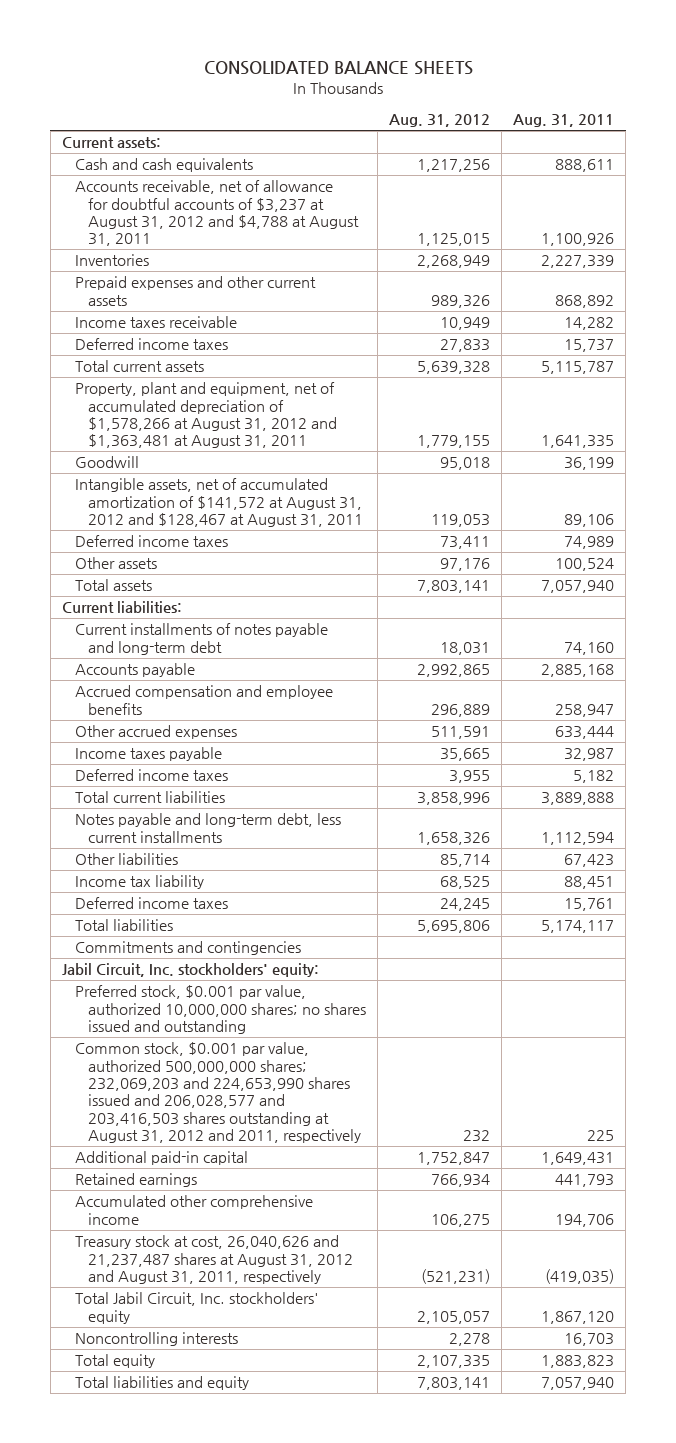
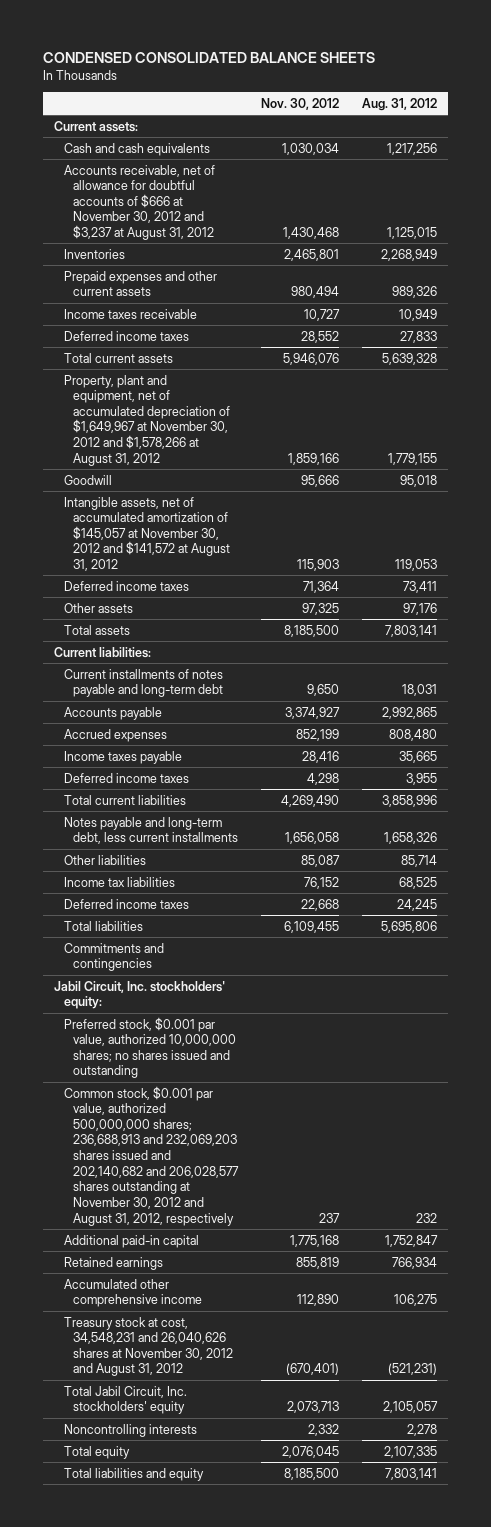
- CONSOLIDATED BALANCE SHEETS
+ CONDENSED CONSOLIDATED BALANCE SHEETS
- | Aug. 31, 2012 | Aug. 31, 2011
+ | Nov. 30, 2012 | Aug. 31, 2012
- Accounts receivable, net of allowance for doubtful accounts of $3,237 at August 31, 2012 and $4,788 at August 31, 2011 | 1,125,015 | 1,100,926
+ Accounts receivable, net of allowance for doubtful accounts of $666 at November 30, 2012 and $3,237 at August 31, 2012 | 1,430,468 | 1,125,015
- Property, plant and equipment, net of accumulated depreciation of $1,578,266 at August 31, 2012 and $1,363,481 at August 31, 2011 | 1,779,155 | 1,641,335
+ Property, plant and equipment, net of accumulated depreciation of $1,649,967 at November 30, 2012 and $1,578,266 at August 31, 2012 | 1,859,166 | 1,779,155
- Intangible assets, net of accumulated amortization of $141,572 at August 31, 2012 and $128,467 at August 31, 2011 | 119,053 | 89,106
+ Intangible assets, net of accumulated amortization of $145,057 at November 30, 2012 and $141,572 at August 31, 2012 | 115,903 | 119,053
- Accrued compensation and employee benefits | 296,889 | 258,947
- Other accrued expenses | 511,591 | 633,444
+ Accrued expenses | 852,199 | 808,480
- Income tax liability | 68,525 | 88,451
+ Income tax liabilities | 76,152 | 68,525
- Common stock, $0.001 par value, authorized 500,000,000 shares; 232,069,203 and 224,653,990 shares issued and 206,028,577 and 203,416,503 shares outstanding at August 31, 2012 and 2011, respectively | 232 | 225
+ Common stock, $0.001 par value, authorized 500,000,000 shares; 236,688,913 and 232,069,203 shares issued and 202,140,682 and 206,028,577 shares outstanding at November 30, 2012 and August 31, 2012, respectively | 237 | 232
- Treasury stock at cost, 26,040,626 and 21,237,487 shares at August 31, 2012 and August 31, 2011, respectively | (521,231) | (419,035)
+ Treasury stock at cost, 34,548,231 and 26,040,626 shares at November 30, 2012 and August 31, 2012 | (670,401) | (521,231)

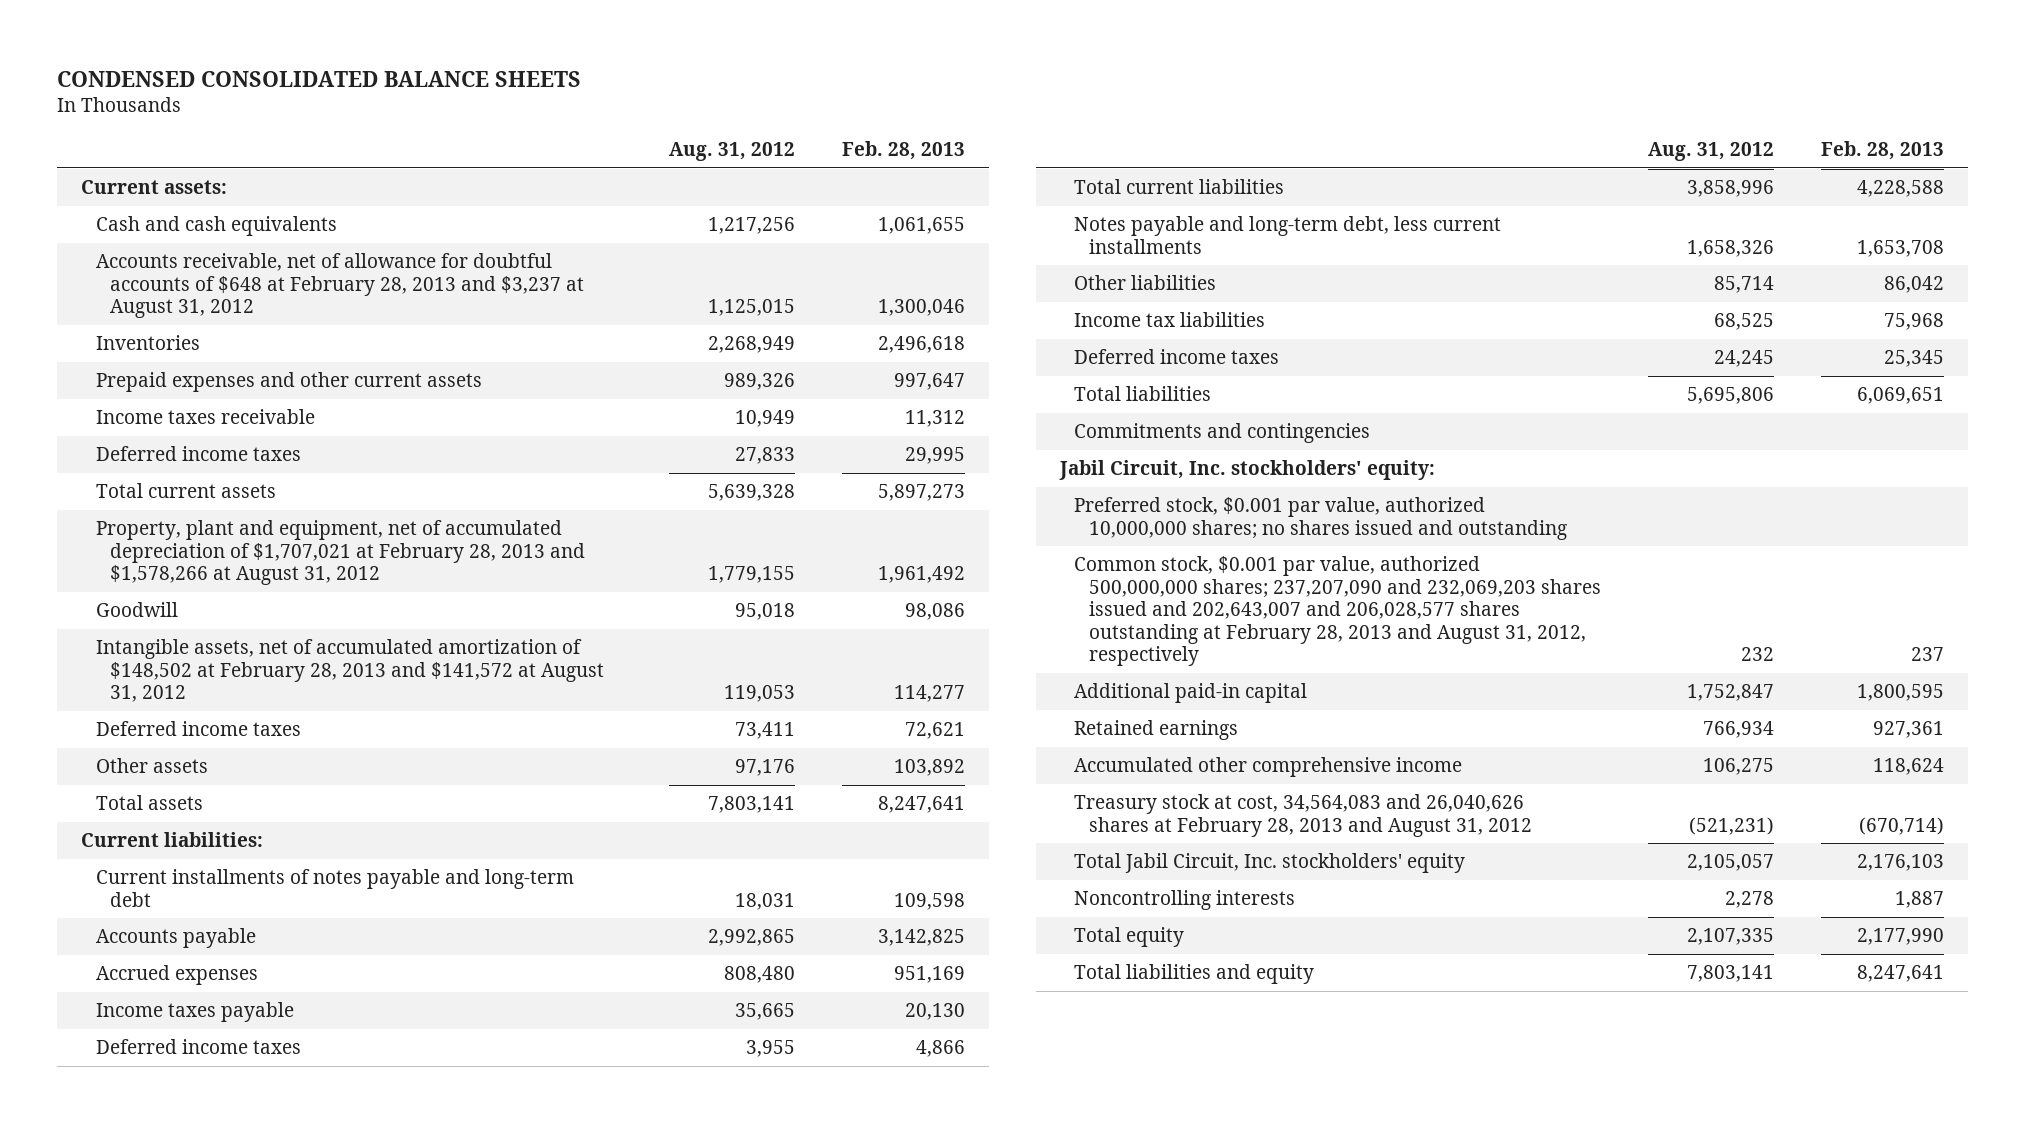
- | Nov. 30, 2012 | Aug. 31, 2012
+ | Aug. 31, 2012 | Feb. 28, 2013
- Accounts receivable, net of allowance for doubtful accounts of $666 at November 30, 2012 and $3,237 at August 31, 2012 | 1,430,468 | 1,125,015
+ Accounts receivable, net of allowance for doubtful accounts of $648 at February 28, 2013 and $3,237 at August 31, 2012 | 1,125,015 | 1,300,046
- Property, plant and equipment, net of accumulated depreciation of $1,649,967 at November 30, 2012 and $1,578,266 at August 31, 2012 | 1,859,166 | 1,779,155
+ Property, plant and equipment, net of accumulated depreciation of $1,707,021 at February 28, 2013 and $1,578,266 at August 31, 2012 | 1,779,155 | 1,961,492
- Intangible assets, net of accumulated amortization of $145,057 at November 30, 2012 and $141,572 at August 31, 2012 | 115,903 | 119,053
+ Intangible assets, net of accumulated amortization of $148,502 at February 28, 2013 and $141,572 at August 31, 2012 | 119,053 | 114,277
- Common stock, $0.001 par value, authorized 500,000,000 shares; 236,688,913 and 232,069,203 shares issued and 202,140,682 and 206,028,577 shares outstanding at November 30, 2012 and August 31, 2012, respectively | 237 | 232
+ Common stock, $0.001 par value, authorized 500,000,000 shares; 237,207,090 and 232,069,203 shares issued and 202,643,007 and 206,028,577 shares outstanding at February 28, 2013 and August 31, 2012, respectively | 232 | 237
- Treasury stock at cost, 34,548,231 and 26,040,626 shares at November 30, 2012 and August 31, 2012 | (670,401) | (521,231)
+ Treasury stock at cost, 34,564,083 and 26,040,626 shares at February 28, 2013 and August 31, 2012 | (521,231) | (670,714)

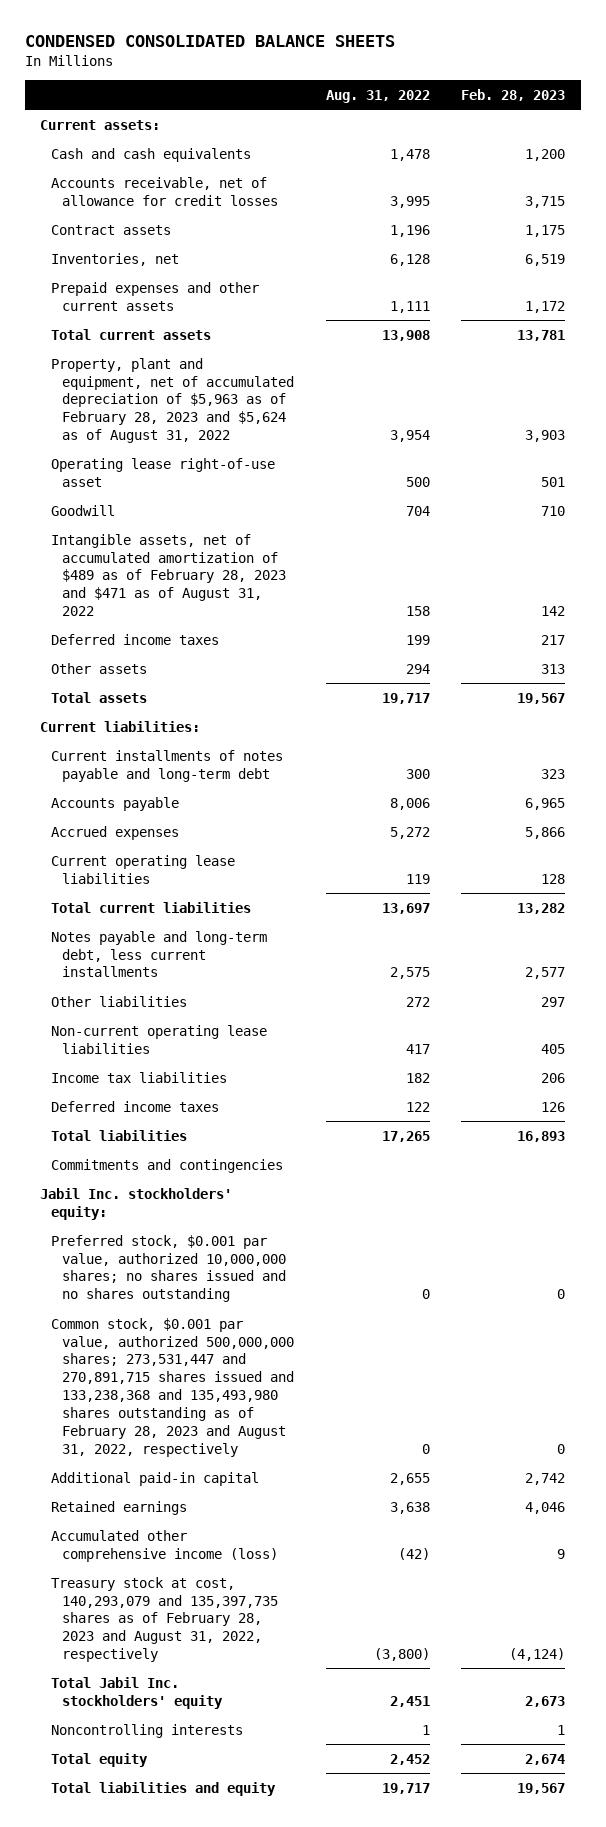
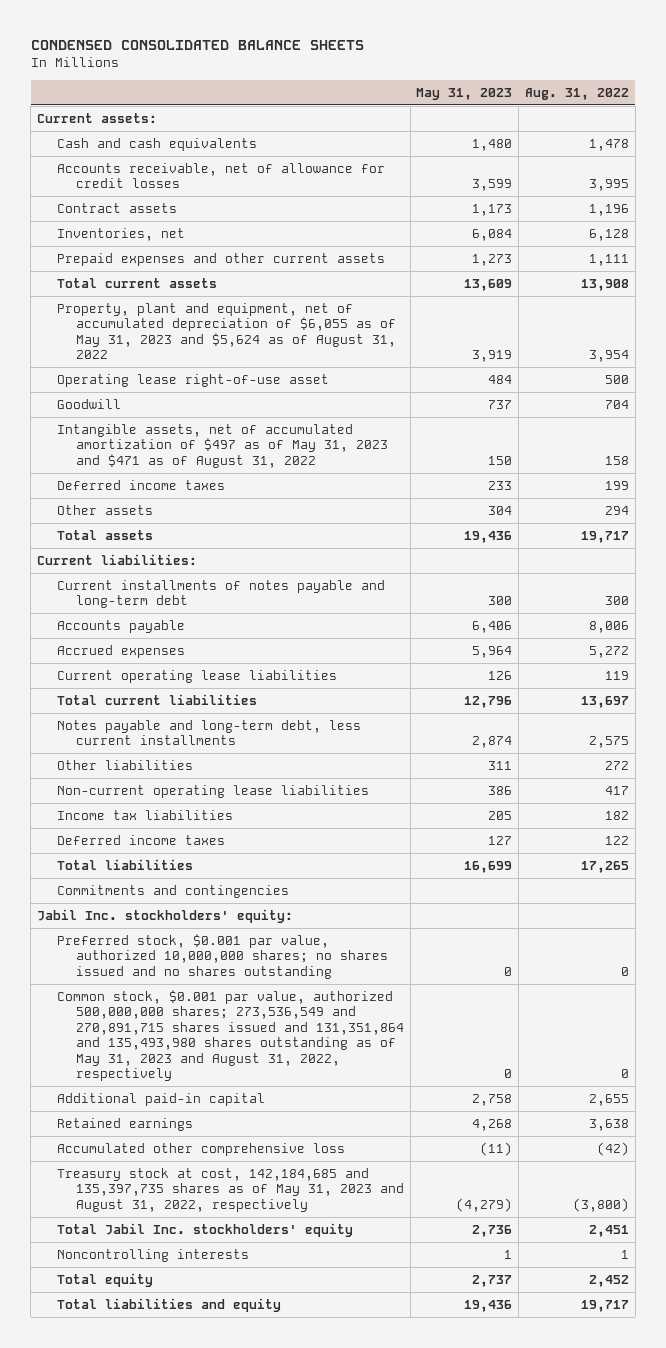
- | Aug. 31, 2022 | Feb. 28, 2023
+ | May 31, 2023 | Aug. 31, 2022
- Property, plant and equipment, net of accumulated depreciation of $5,963 as of February 28, 2023 and $5,624 as of August 31, 2022 | 3,954 | 3,903
+ Property, plant and equipment, net of accumulated depreciation of $6,055 as of May 31, 2023 and $5,624 as of August 31, 2022 | 3,919 | 3,954
- Intangible assets, net of accumulated amortization of $489 as of February 28, 2023 and $471 as of August 31, 2022 | 158 | 142
+ Intangible assets, net of accumulated amortization of $497 as of May 31, 2023 and $471 as of August 31, 2022 | 150 | 158
- Common stock, $0.001 par value, authorized 500,000,000 shares; 273,531,447 and 270,891,715 shares issued and 133,238,368 and 135,493,980 shares outstanding as of February 28, 2023 and August 31, 2022, respectively | 0 | 0
+ Common stock, $0.001 par value, authorized 500,000,000 shares; 273,536,549 and 270,891,715 shares issued and 131,351,864 and 135,493,980 shares outstanding as of May 31, 2023 and August 31, 2022, respectively | 0 | 0
- Accumulated other comprehensive income (loss) | (42) | 9
- Treasury stock at cost, 140,293,079 and 135,397,735 shares as of February 28, 2023 and August 31, 2022, respectively | (3,800) | (4,124)
+ Accumulated other comprehensive loss | (11) | (42)
+ Treasury stock at cost, 142,184,685 and 135,397,735 shares as of May 31, 2023 and August 31, 2022, respectively | (4,279) | (3,800)

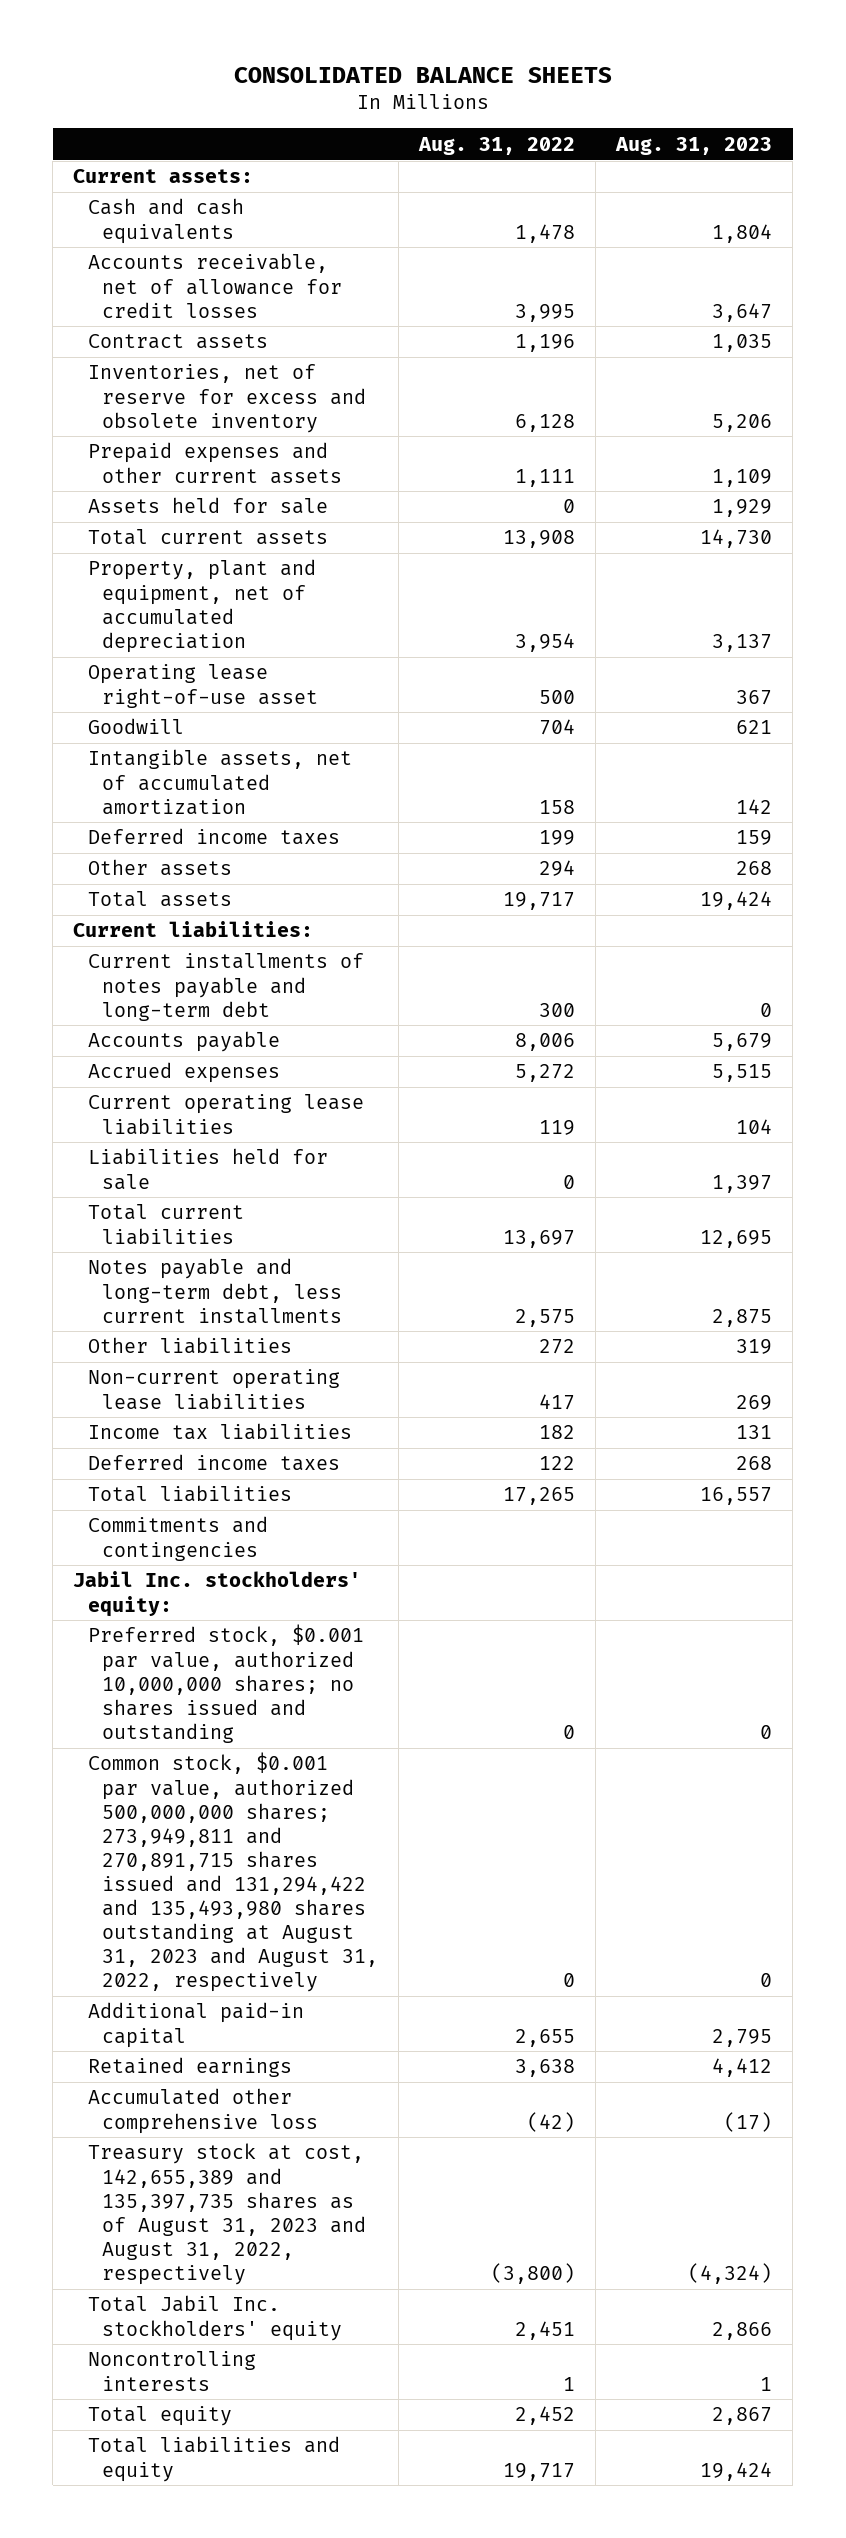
- CONDENSED CONSOLIDATED BALANCE SHEETS
+ CONSOLIDATED BALANCE SHEETS
- | May 31, 2023 | Aug. 31, 2022
+ | Aug. 31, 2022 | Aug. 31, 2023
- Inventories, net | 6,084 | 6,128
+ Inventories, net of reserve for excess and obsolete inventory | 6,128 | 5,206
+ Assets held for sale | 0 | 1,929
- Property, plant and equipment, net of accumulated depreciation of $6,055 as of May 31, 2023 and $5,624 as of August 31, 2022 | 3,919 | 3,954
+ Property, plant and equipment, net of accumulated depreciation | 3,954 | 3,137
- Intangible assets, net of accumulated amortization of $497 as of May 31, 2023 and $471 as of August 31, 2022 | 150 | 158
+ Intangible assets, net of accumulated amortization | 158 | 142
+ Liabilities held for sale | 0 | 1,397
- Preferred stock, $0.001 par value, authorized 10,000,000 shares; no shares issued and no shares outstanding | 0 | 0
- Common stock, $0.001 par value, authorized 500,000,000 shares; 273,536,549 and 270,891,715 shares issued and 131,351,864 and 135,493,980 shares outstanding as of May 31, 2023 and August 31, 2022, respectively | 0 | 0
+ Preferred stock, $0.001 par value, authorized 10,000,000 shares; no shares issued and outstanding | 0 | 0
+ Common stock, $0.001 par value, authorized 500,000,000 shares; 273,949,811 and 270,891,715 shares issued and 131,294,422 and 135,493,980 shares outstanding at August 31, 2023 and August 31, 2022, respectively | 0 | 0
- Treasury stock at cost, 142,184,685 and 135,397,735 shares as of May 31, 2023 and August 31, 2022, respectively | (4,279) | (3,800)
+ Treasury stock at cost, 142,655,389 and 135,397,735 shares as of August 31, 2023 and August 31, 2022, respectively | (3,800) | (4,324)

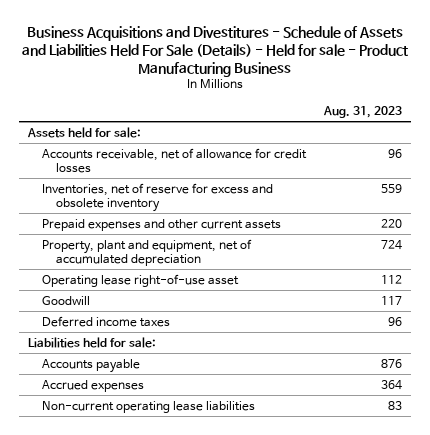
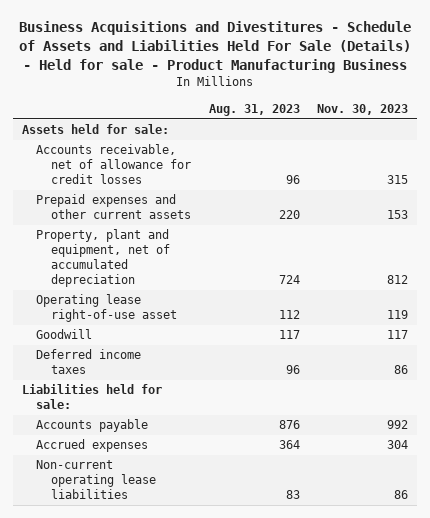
- | Aug. 31, 2023
+ | Aug. 31, 2023 | Nov. 30, 2023
- Inventories, net of reserve for excess and obsolete inventory | 559

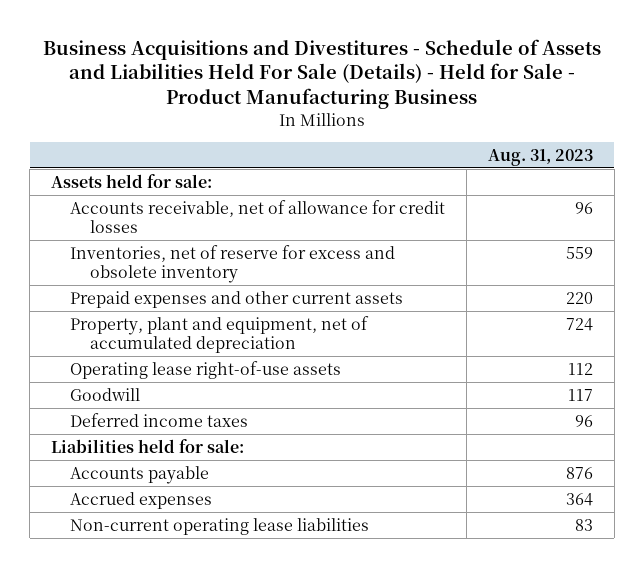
- Business Acquisitions and Divestitures - Schedule of Assets and Liabilities Held For Sale (Details) - Held for sale - Product Manufacturing Business
+ Business Acquisitions and Divestitures - Schedule of Assets and Liabilities Held For Sale (Details) - Held for Sale - Product Manufacturing Business
- | Aug. 31, 2023 | Nov. 30, 2023
+ | Aug. 31, 2023
+ Inventories, net of reserve for excess and obsolete inventory | 559
- Operating lease right-of-use asset | 112 | 119
+ Operating lease right-of-use assets | 112

